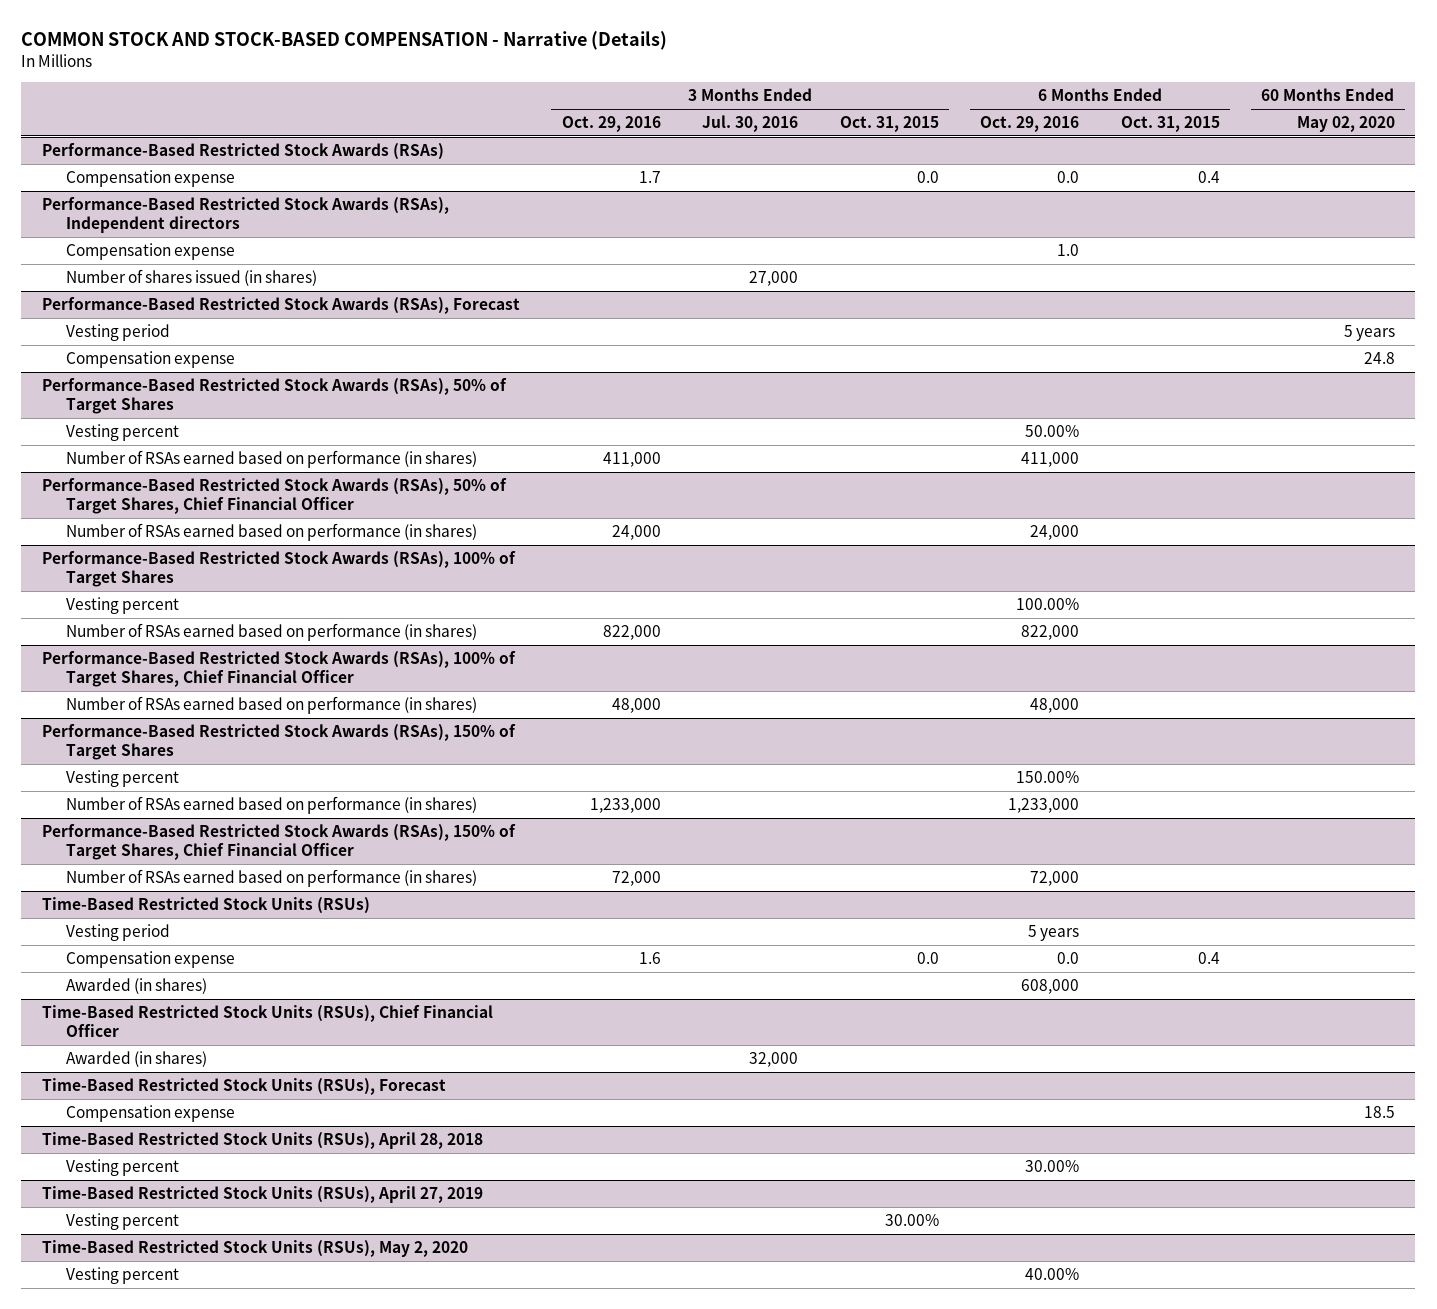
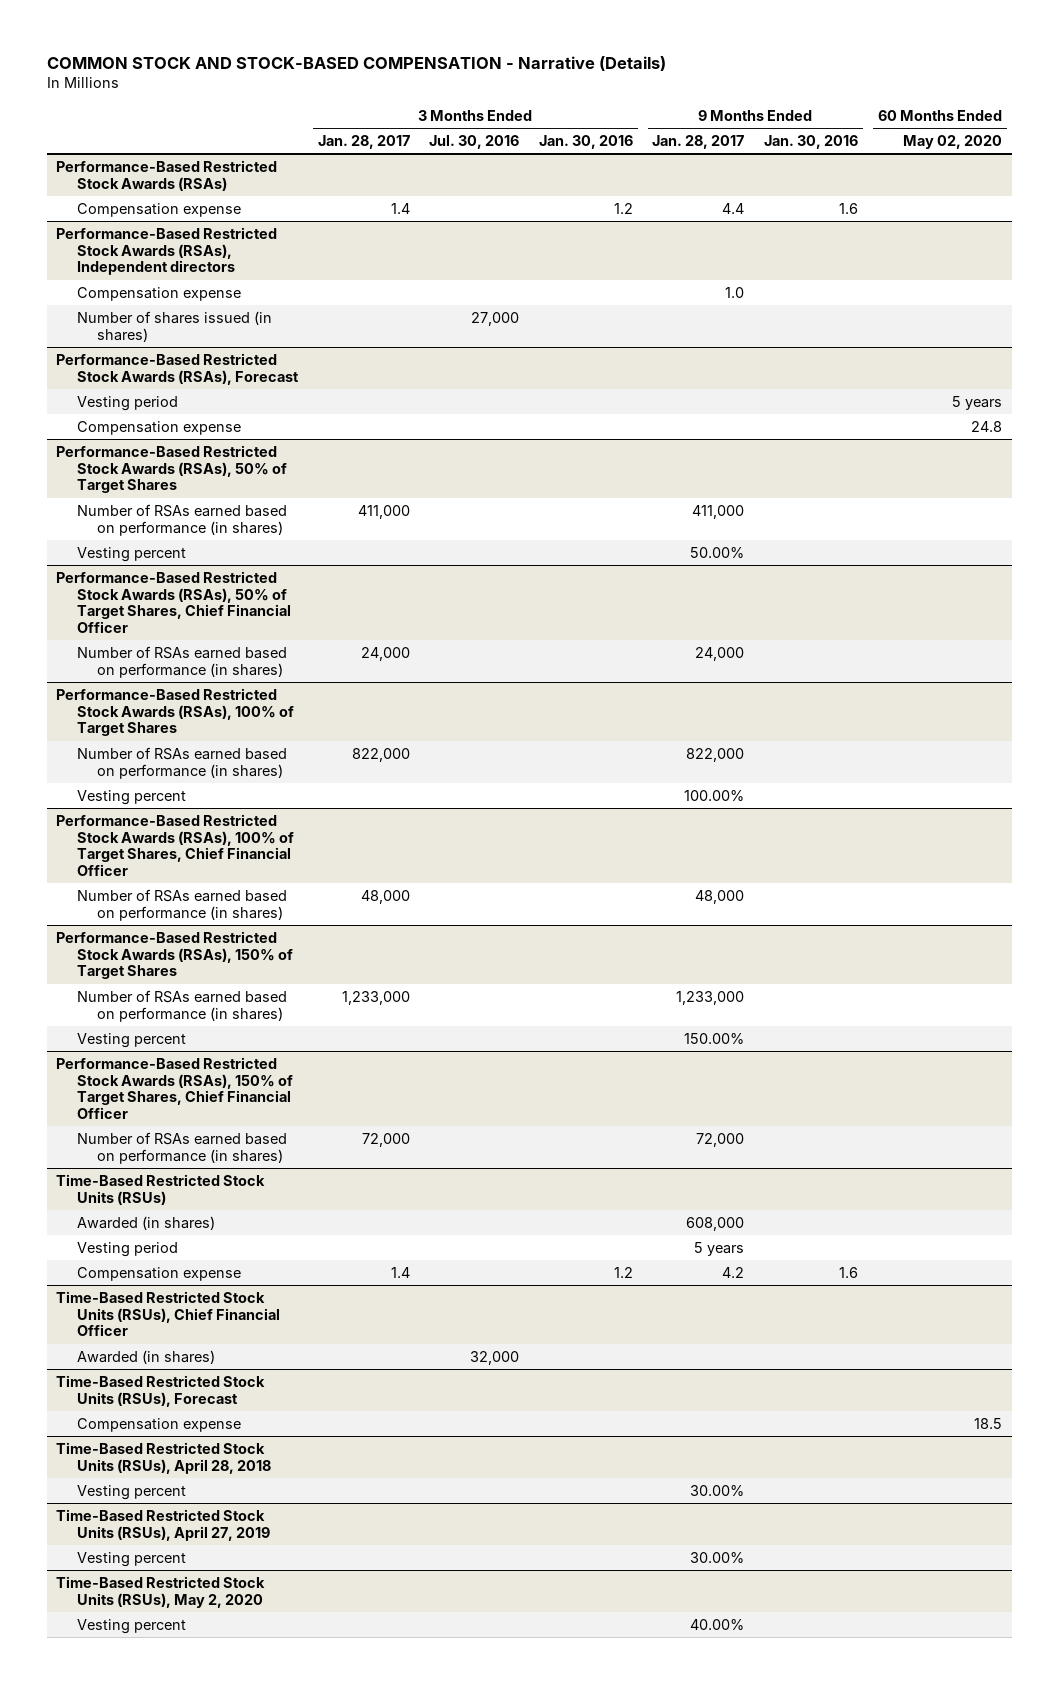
- | 3 Months Ended Oct. 29, 2016 | 3 Months Ended Jul. 30, 2016 | 3 Months Ended Oct. 31, 2015 | 6 Months Ended Oct. 29, 2016 | 6 Months Ended Oct. 31, 2015 | 60 Months Ended May 02, 2020
+ | 3 Months Ended Jan. 28, 2017 | 3 Months Ended Jul. 30, 2016 | 3 Months Ended Jan. 30, 2016 | 9 Months Ended Jan. 28, 2017 | 9 Months Ended Jan. 30, 2016 | 60 Months Ended May 02, 2020
@ Performance-Based Restricted Stock Awards (RSAs), 50% of Target Shares
moved down: Vesting percent | | | | 50.00% | |
@ Performance-Based Restricted Stock Awards (RSAs), 100% of Target Shares
moved down: Vesting percent | | | | 100.00% | |
@ Performance-Based Restricted Stock Awards (RSAs), 150% of Target Shares
moved down: Vesting percent | | | | 150.00% | |
@ Time-Based Restricted Stock Units (RSUs)
moved up: Awarded (in shares) | | | | 608,000 | |

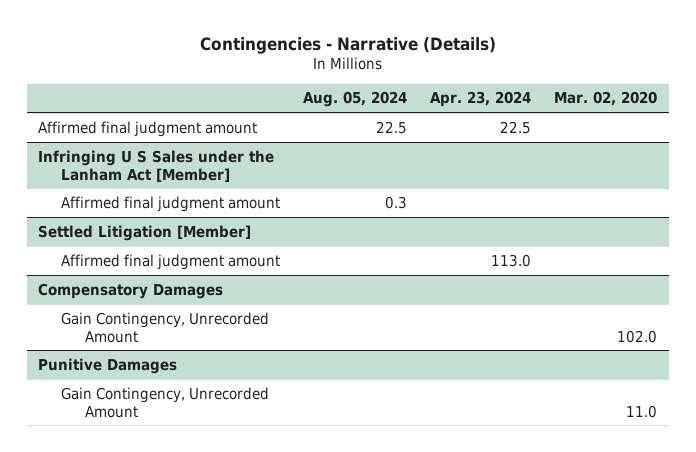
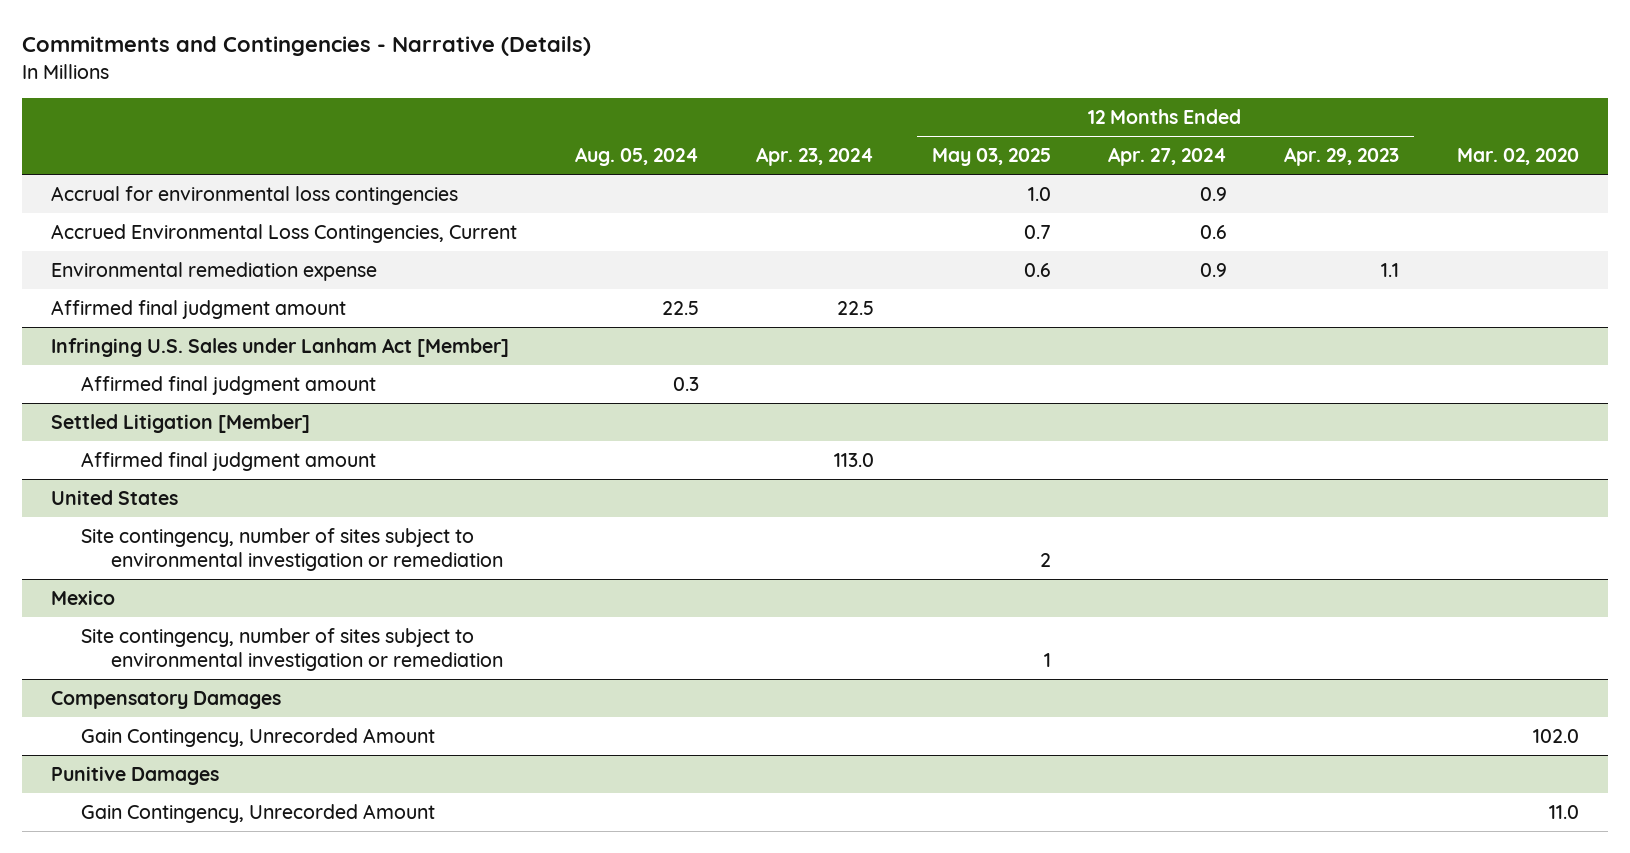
- Contingencies - Narrative (Details)
+ Commitments and Contingencies - Narrative (Details)
- | Aug. 05, 2024 | Apr. 23, 2024 | Mar. 02, 2020
+ | Aug. 05, 2024 | Apr. 23, 2024 | 12 Months Ended May 03, 2025 | 12 Months Ended Apr. 27, 2024 | 12 Months Ended Apr. 29, 2023 | Mar. 02, 2020
+ Accrual for environmental loss contingencies | | | 1.0 | 0.9 | |
+ Accrued Environmental Loss Contingencies, Current | | | 0.7 | 0.6 | |
+ Environmental remediation expense | | | 0.6 | 0.9 | 1.1 |
- Infringing U S Sales under the Lanham Act [Member]
+ Infringing U.S. Sales under Lanham Act [Member]
+ United States
+ Site contingency, number of sites subject to environmental investigation or remediation | | | 2 | | |
+ Mexico
+ Site contingency, number of sites subject to environmental investigation or remediation | | | 1 | | |

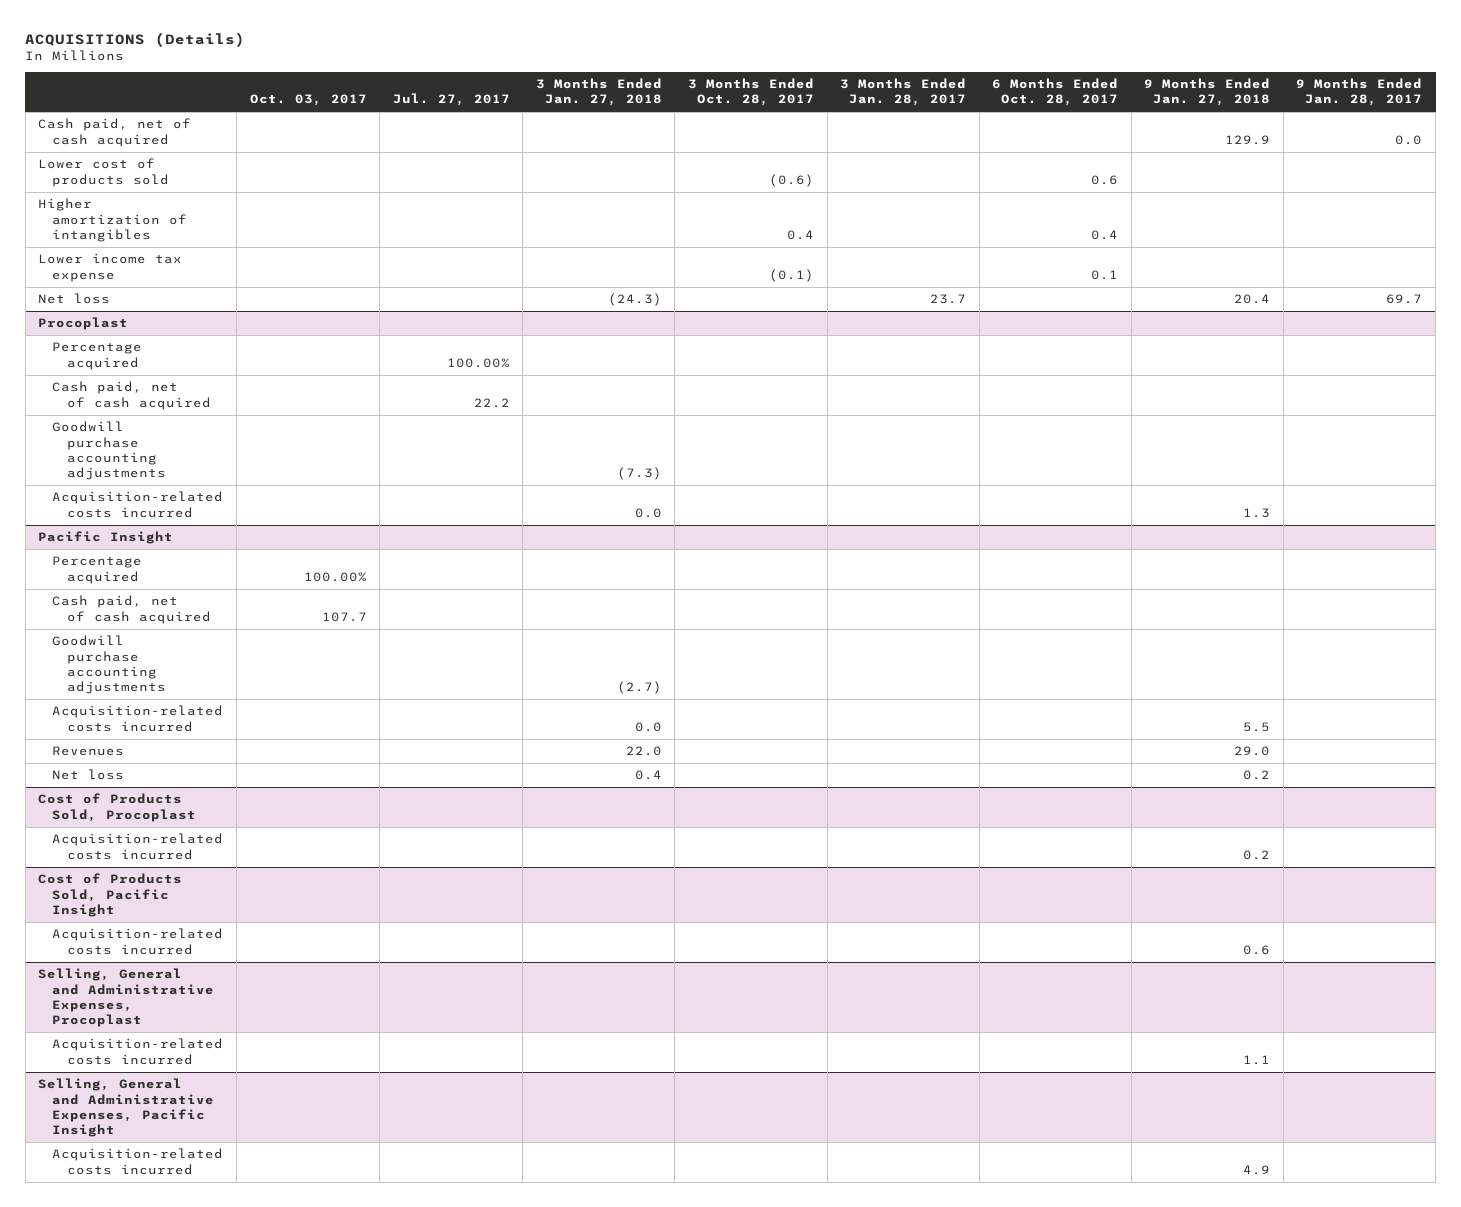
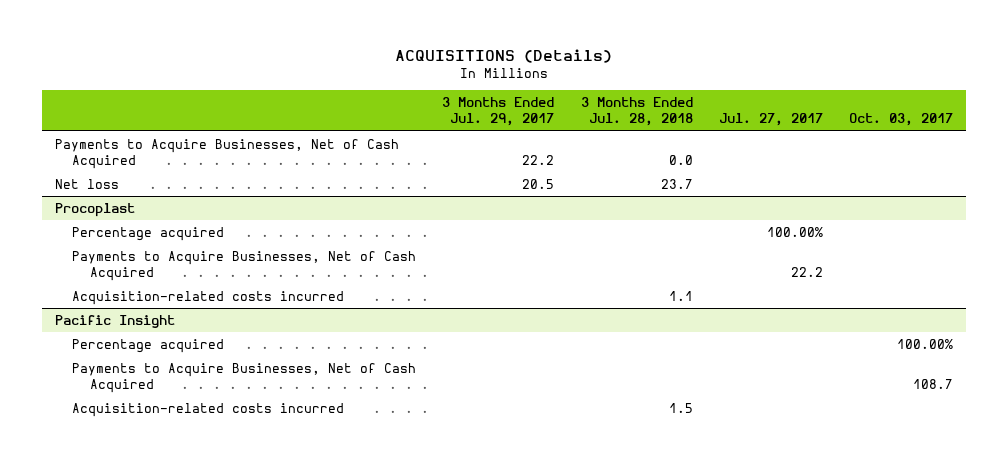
- | Oct. 03, 2017 | Jul. 27, 2017 | 3 Months Ended Jan. 27, 2018 | 3 Months Ended Oct. 28, 2017 | 3 Months Ended Jan. 28, 2017 | 6 Months Ended Oct. 28, 2017 | 9 Months Ended Jan. 27, 2018 | 9 Months Ended Jan. 28, 2017
+ | 3 Months Ended Jul. 29, 2017 | 3 Months Ended Jul. 28, 2018 | Jul. 27, 2017 | Oct. 03, 2017
- Cash paid, net of cash acquired | | | | | | | 129.9 | 0.0
- Lower cost of products sold | | | | (0.6) | | 0.6 | |
- Higher amortization of intangibles | | | | 0.4 | | 0.4 | |
- Lower income tax expense | | | | (0.1) | | 0.1 | |
+ Payments to Acquire Businesses, Net of Cash Acquired | 22.2 | 0.0 | |
@ Procoplast
- Cash paid, net of cash acquired | | 22.2 | | | | | |
- Goodwill purchase accounting adjustments | | | (7.3) | | | | |
+ Payments to Acquire Businesses, Net of Cash Acquired | | | 22.2 |
@ Pacific Insight
- Cash paid, net of cash acquired | 107.7 | | | | | | |
- Goodwill purchase accounting adjustments | | | (2.7) | | | | |
+ Payments to Acquire Businesses, Net of Cash Acquired | | | | 108.7
- Revenues | | | 22.0 | | | | 29.0 |
- Net loss | | | 0.4 | | | | 0.2 |
- Cost of Products Sold, Procoplast
- Acquisition-related costs incurred | | | | | | | 0.2 |
- Cost of Products Sold, Pacific Insight
- Acquisition-related costs incurred | | | | | | | 0.6 |
- Selling, General and Administrative Expenses, Procoplast
- Acquisition-related costs incurred | | | | | | | 1.1 |
- Selling, General and Administrative Expenses, Pacific Insight
- Acquisition-related costs incurred | | | | | | | 4.9 |

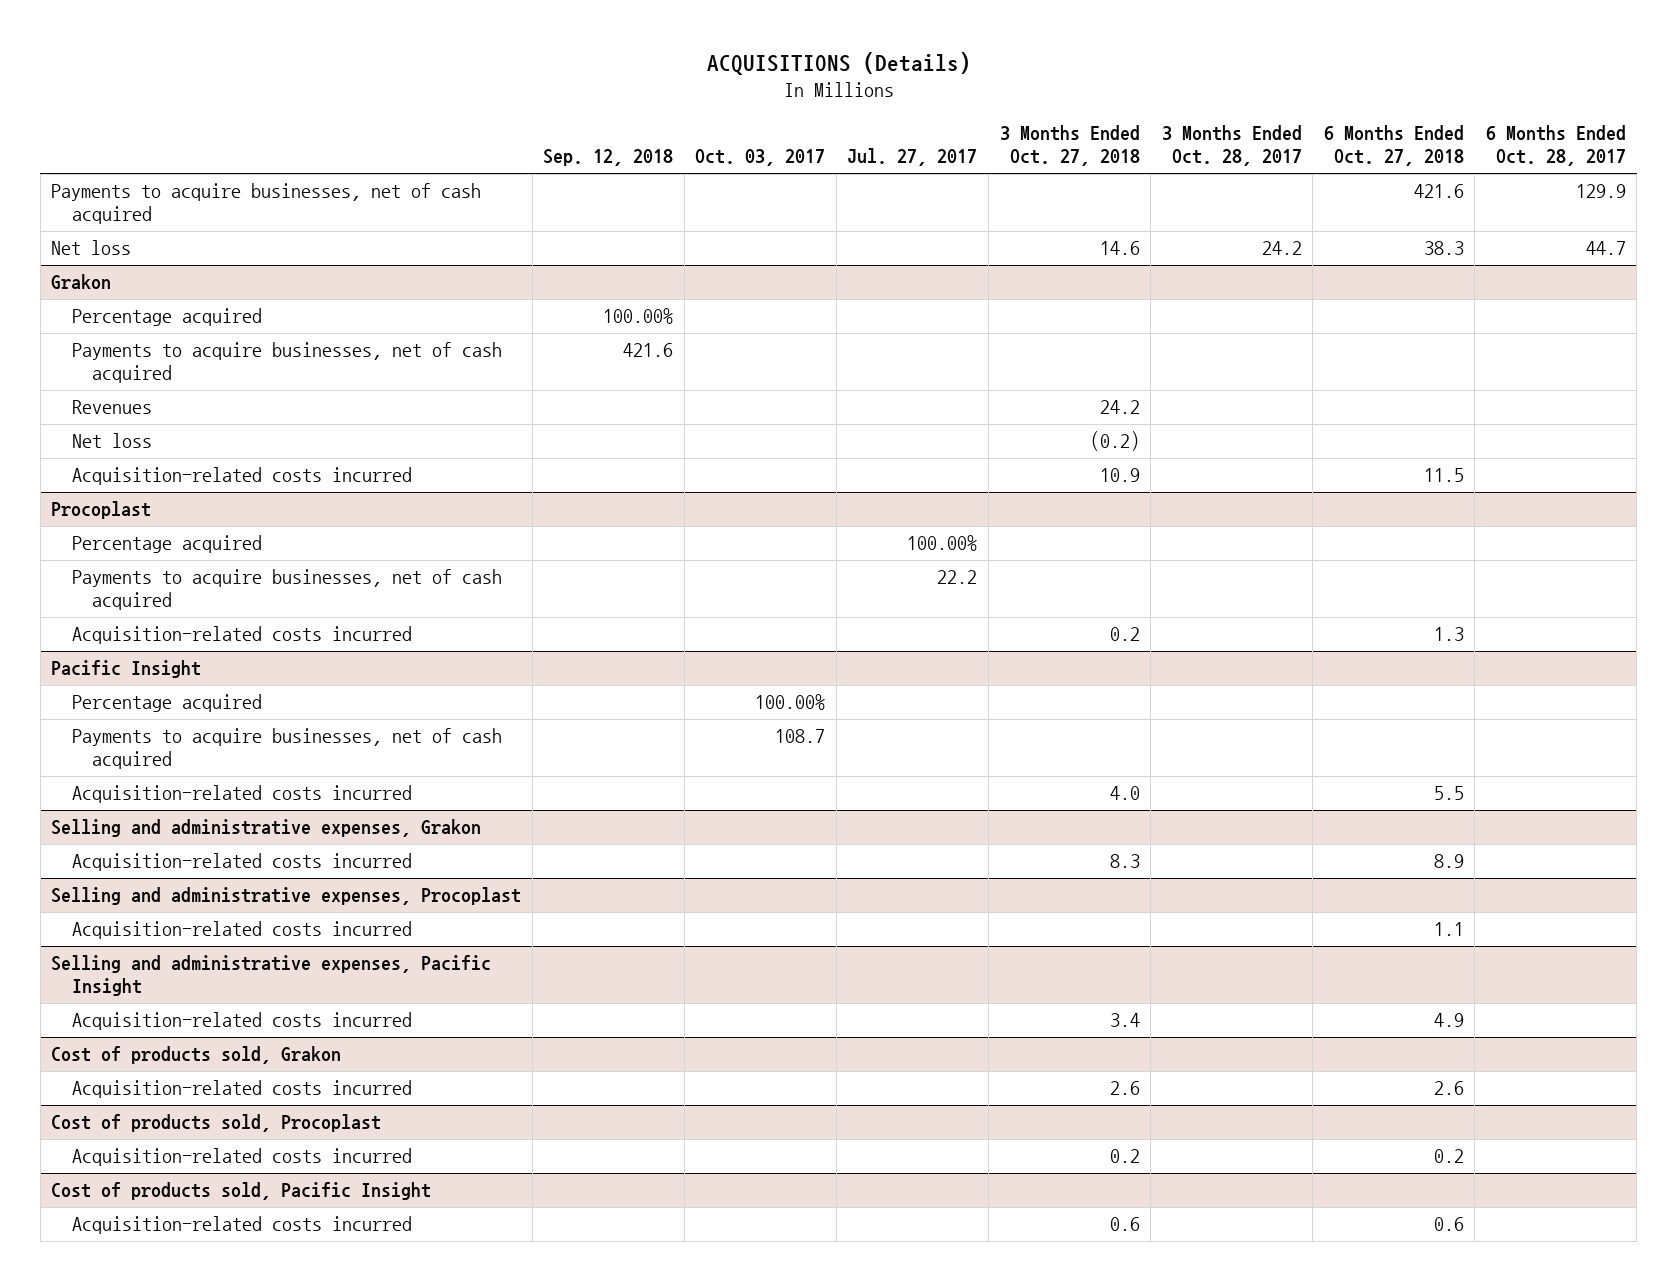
- | 3 Months Ended Jul. 29, 2017 | 3 Months Ended Jul. 28, 2018 | Jul. 27, 2017 | Oct. 03, 2017
+ | Sep. 12, 2018 | Oct. 03, 2017 | Jul. 27, 2017 | 3 Months Ended Oct. 27, 2018 | 3 Months Ended Oct. 28, 2017 | 6 Months Ended Oct. 27, 2018 | 6 Months Ended Oct. 28, 2017
- Payments to Acquire Businesses, Net of Cash Acquired | 22.2 | 0.0 | |
+ Payments to acquire businesses, net of cash acquired | | | | | | 421.6 | 129.9
+ Grakon
+ Percentage acquired | 100.00% | | | | | |
+ Payments to acquire businesses, net of cash acquired | 421.6 | | | | | |
+ Revenues | | | | 24.2 | | |
+ Net loss | | | | (0.2) | | |
+ Acquisition-related costs incurred | | | | 10.9 | | 11.5 |
@ Procoplast
- Payments to Acquire Businesses, Net of Cash Acquired | | | 22.2 |
+ Payments to acquire businesses, net of cash acquired | | | 22.2 | | | |
@ Pacific Insight
- Payments to Acquire Businesses, Net of Cash Acquired | | | | 108.7
+ Payments to acquire businesses, net of cash acquired | | 108.7 | | | | |
+ Selling and administrative expenses, Grakon
+ Acquisition-related costs incurred | | | | 8.3 | | 8.9 |
+ Selling and administrative expenses, Procoplast
+ Acquisition-related costs incurred | | | | | | 1.1 |
+ Selling and administrative expenses, Pacific Insight
+ Acquisition-related costs incurred | | | | 3.4 | | 4.9 |
+ Cost of products sold, Grakon
+ Acquisition-related costs incurred | | | | 2.6 | | 2.6 |
+ Cost of products sold, Procoplast
+ Acquisition-related costs incurred | | | | 0.2 | | 0.2 |
+ Cost of products sold, Pacific Insight
+ Acquisition-related costs incurred | | | | 0.6 | | 0.6 |

